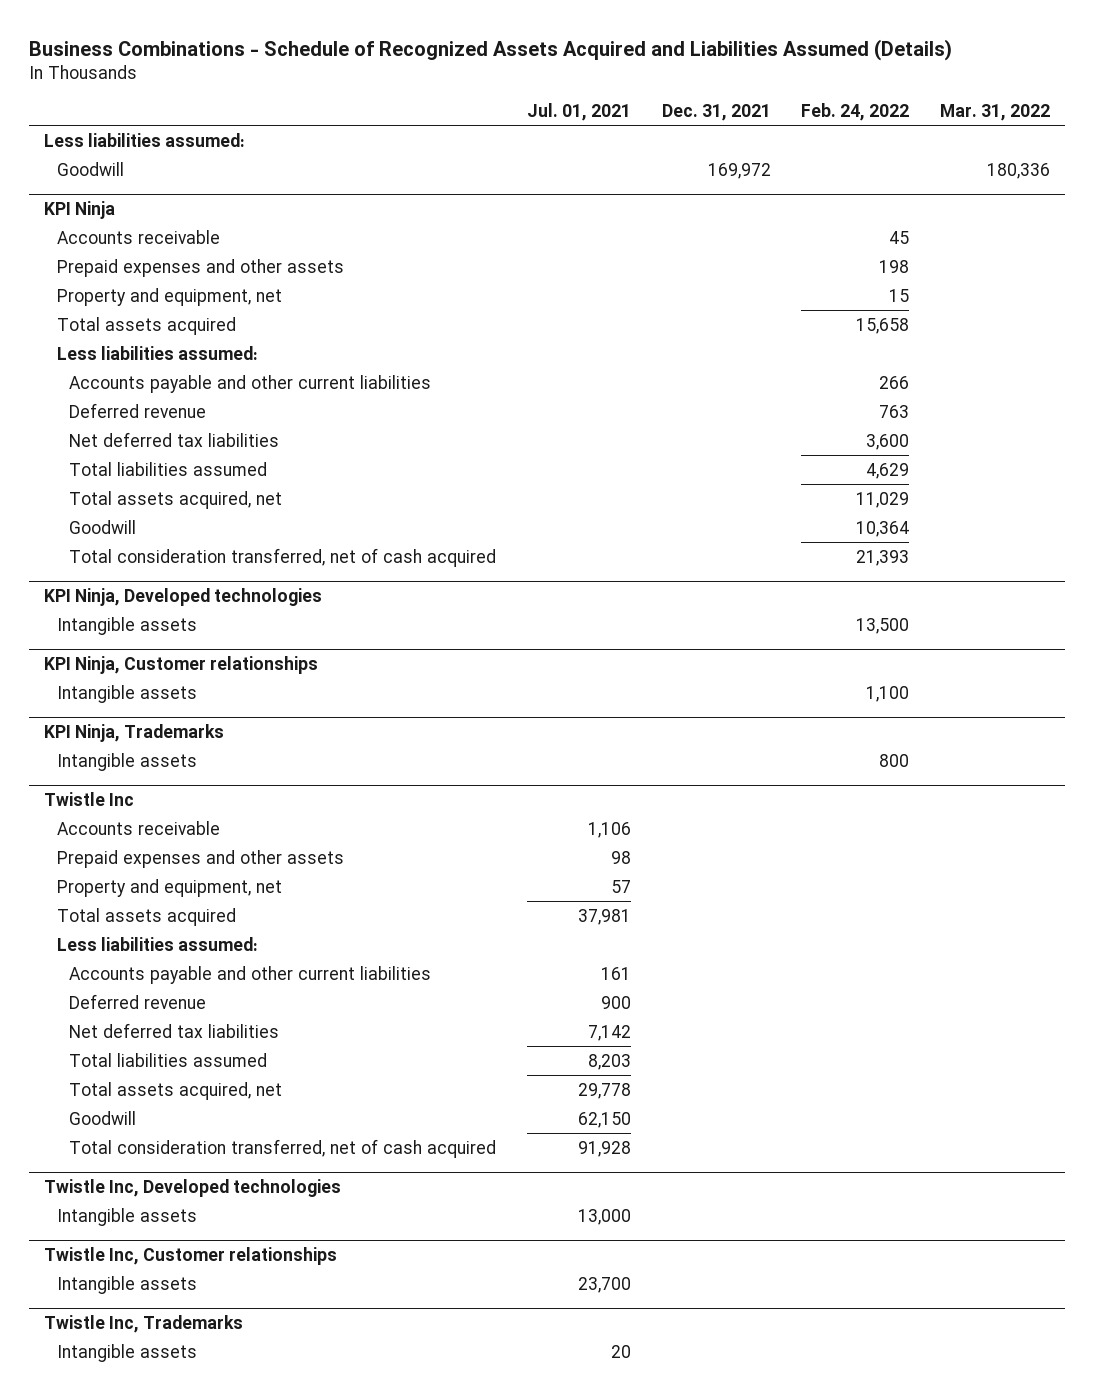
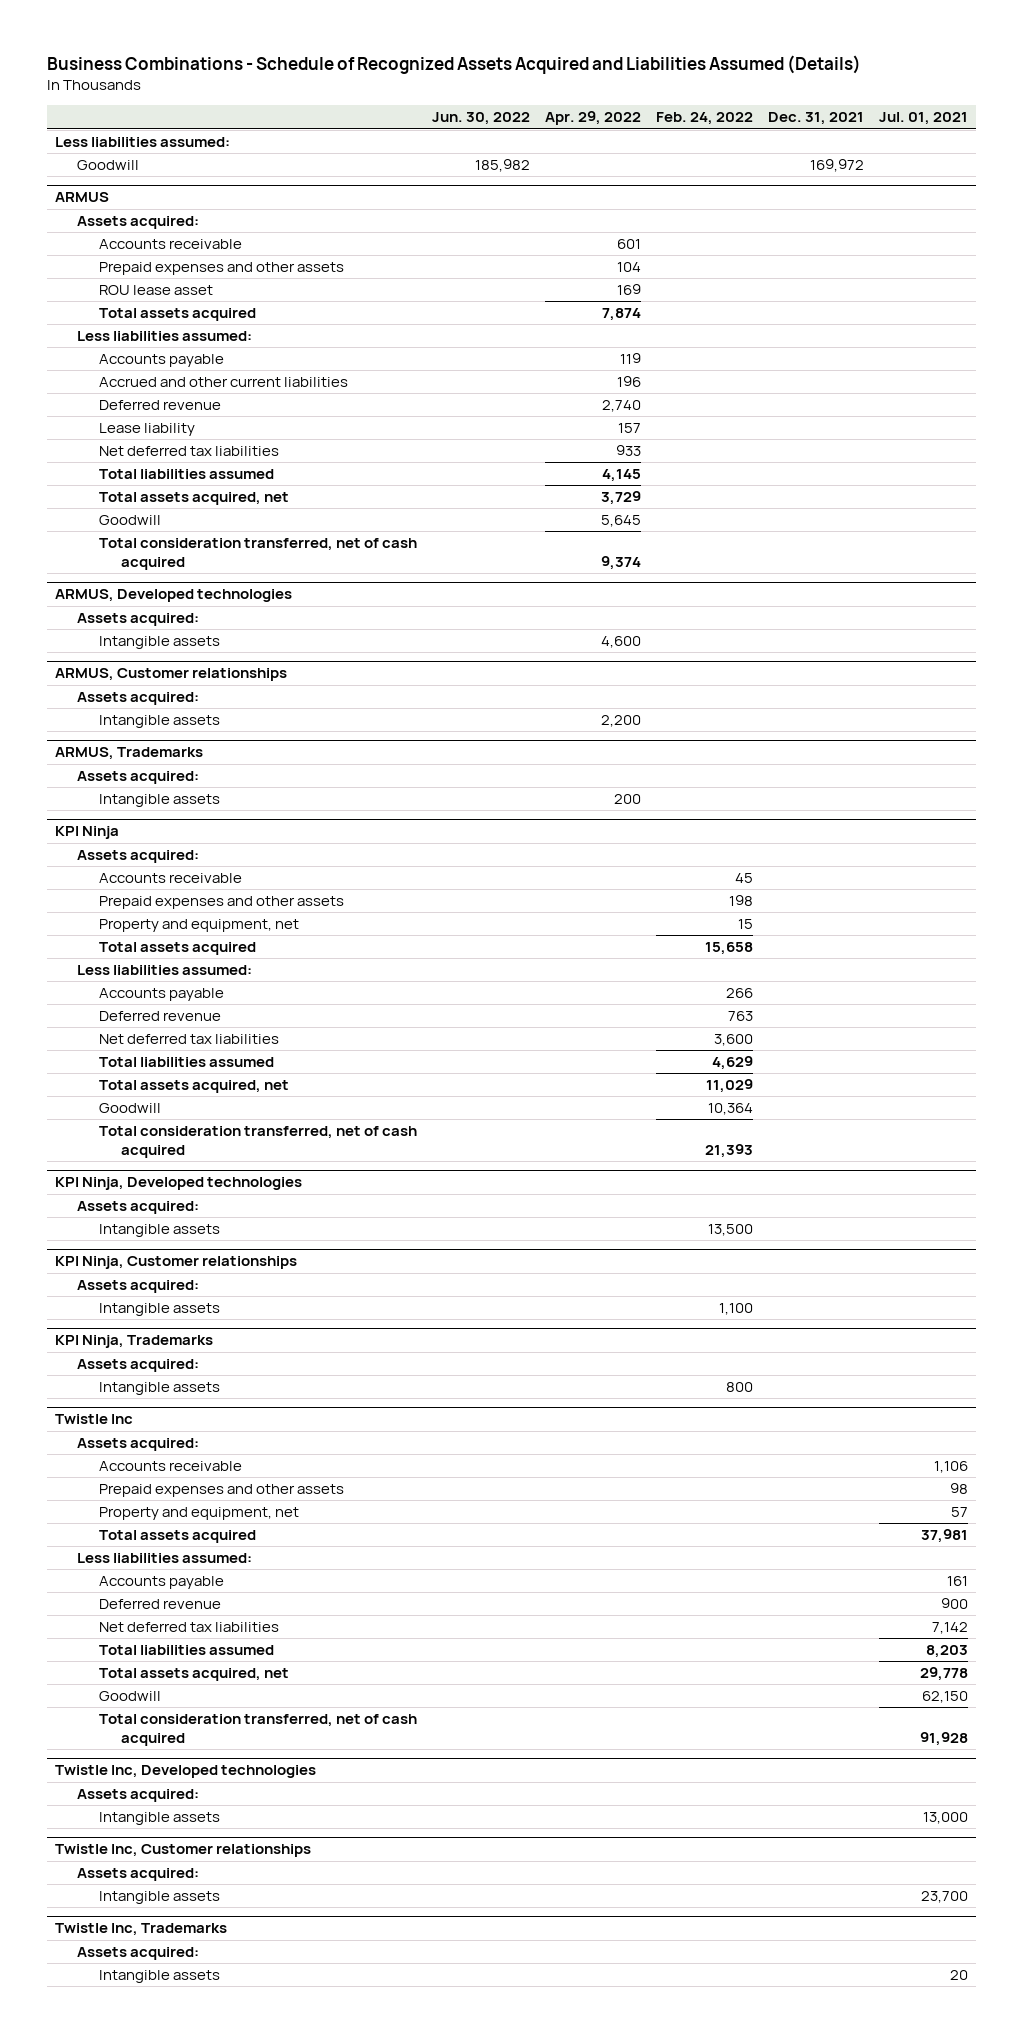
- | Jul. 01, 2021 | Dec. 31, 2021 | Feb. 24, 2022 | Mar. 31, 2022
+ | Jun. 30, 2022 | Apr. 29, 2022 | Feb. 24, 2022 | Dec. 31, 2021 | Jul. 01, 2021
+ ARMUS
+ Assets acquired:
+ Accounts receivable | | 601 | | |
+ Prepaid expenses and other assets | | 104 | | |
+ ROU lease asset | | 169 | | |
+ Total assets acquired | | 7,874 | | |
+ Less liabilities assumed:
+ Accounts payable | | 119 | | |
+ Accrued and other current liabilities | | 196 | | |
+ Deferred revenue | | 2,740 | | |
+ Lease liability | | 157 | | |
+ Net deferred tax liabilities | | 933 | | |
+ Total liabilities assumed | | 4,145 | | |
+ Total assets acquired, net | | 3,729 | | |
+ Goodwill | | 5,645 | | |
+ Total consideration transferred, net of cash acquired | | 9,374 | | |
+ ARMUS, Developed technologies
+ Assets acquired:
+ Intangible assets | | 4,600 | | |
+ ARMUS, Customer relationships
+ Assets acquired:
+ Intangible assets | | 2,200 | | |
+ ARMUS, Trademarks
+ Assets acquired:
+ Intangible assets | | 200 | | |
@ KPI Ninja
+ Assets acquired:
- Accounts payable and other current liabilities | | | 266 |
+ Accounts payable | | | 266 | |
@ KPI Ninja, Developed technologies
+ Assets acquired:
@ KPI Ninja, Customer relationships
+ Assets acquired:
@ KPI Ninja, Trademarks
+ Assets acquired:
@ Twistle Inc
+ Assets acquired:
- Accounts payable and other current liabilities | 161 | | |
+ Accounts payable | | | | | 161
@ Twistle Inc, Developed technologies
+ Assets acquired:
@ Twistle Inc, Customer relationships
+ Assets acquired:
@ Twistle Inc, Trademarks
+ Assets acquired:

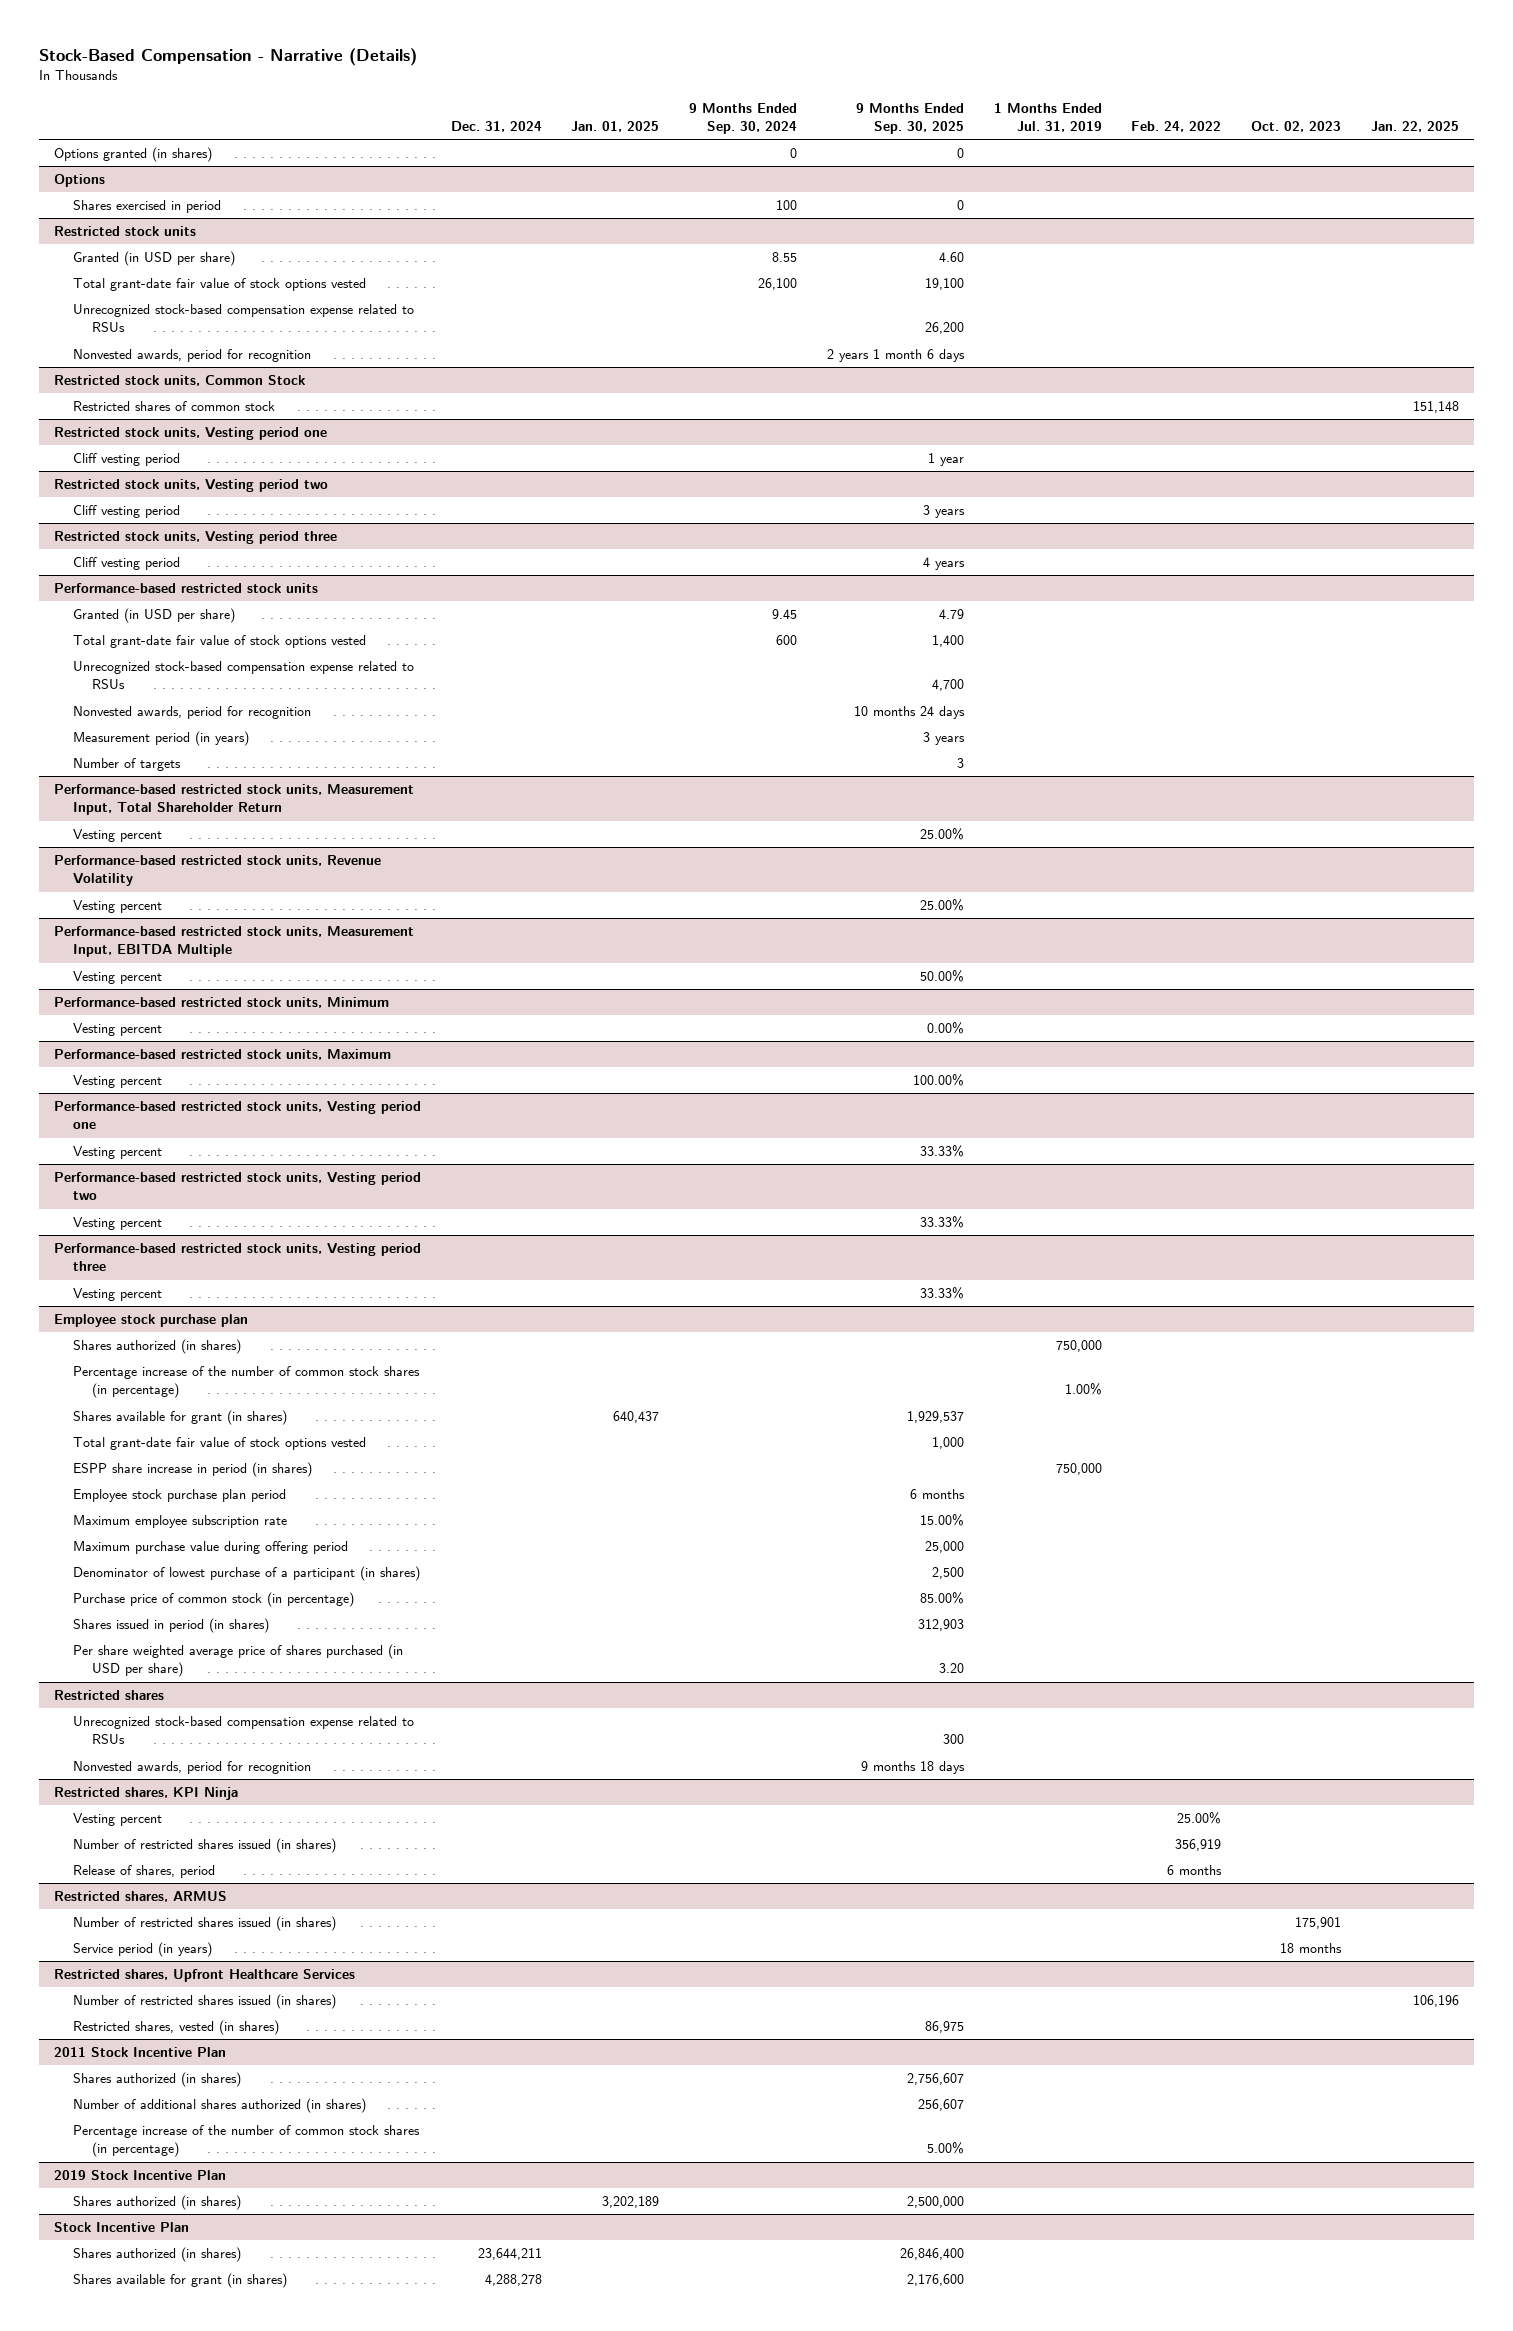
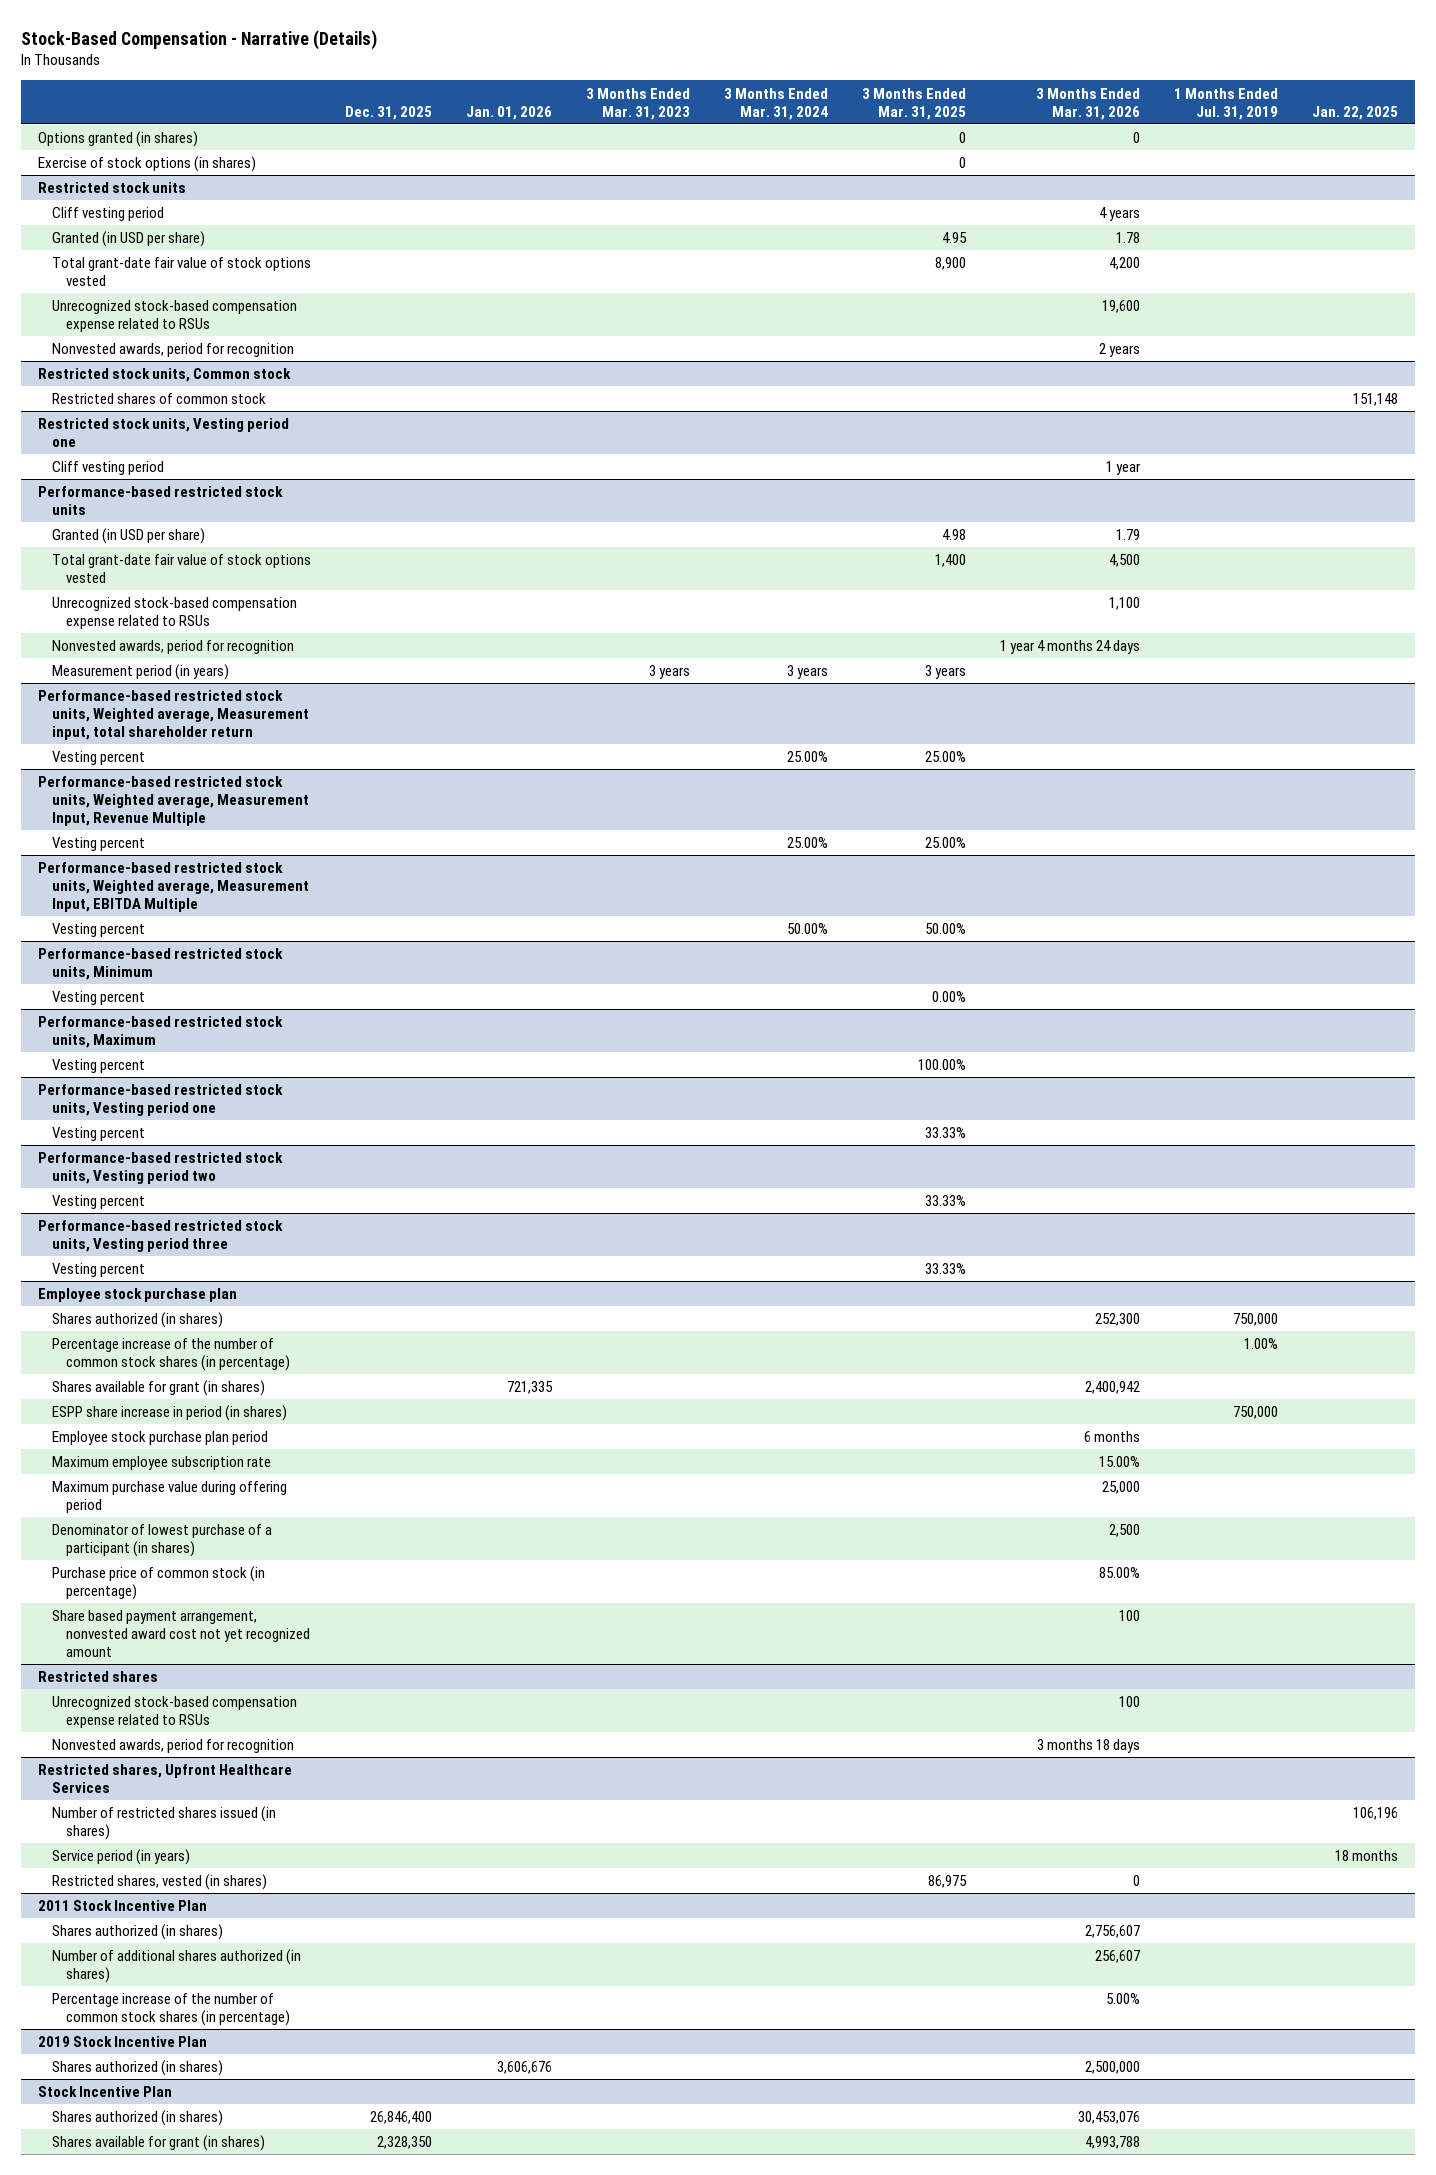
- | Dec. 31, 2024 | Jan. 01, 2025 | 9 Months Ended Sep. 30, 2024 | 9 Months Ended Sep. 30, 2025 | 1 Months Ended Jul. 31, 2019 | Feb. 24, 2022 | Oct. 02, 2023 | Jan. 22, 2025
+ | Dec. 31, 2025 | Jan. 01, 2026 | 3 Months Ended Mar. 31, 2023 | 3 Months Ended Mar. 31, 2024 | 3 Months Ended Mar. 31, 2025 | 3 Months Ended Mar. 31, 2026 | 1 Months Ended Jul. 31, 2019 | Jan. 22, 2025
- Options
- Shares exercised in period | | | 100 | 0 | | | |
+ Exercise of stock options (in shares) | | | | | 0 | | |
@ Restricted stock units
+ Cliff vesting period | | | | | | 4 years | |
- Restricted stock units, Common Stock
+ Restricted stock units, Common stock
- Restricted stock units, Vesting period two
- Cliff vesting period | | | | 3 years | | | |
- Restricted stock units, Vesting period three
- Cliff vesting period | | | | 4 years | | | |
@ Performance-based restricted stock units
- Number of targets | | | | 3 | | | |
- Performance-based restricted stock units, Measurement Input, Total Shareholder Return
+ Performance-based restricted stock units, Weighted average, Measurement input, total shareholder return
- Performance-based restricted stock units, Revenue Volatility
+ Performance-based restricted stock units, Weighted average, Measurement Input, Revenue Multiple
- Performance-based restricted stock units, Measurement Input, EBITDA Multiple
+ Performance-based restricted stock units, Weighted average, Measurement Input, EBITDA Multiple
@ Employee stock purchase plan
- Total grant-date fair value of stock options vested | | | | 1,000 | | | |
- Shares issued in period (in shares) | | | | 312,903 | | | |
- Per share weighted average price of shares purchased (in USD per share) | | | | 3.20 | | | |
+ Share based payment arrangement, nonvested award cost not yet recognized amount | | | | | | 100 | |
- Restricted shares, KPI Ninja
- Vesting percent | | | | | | 25.00% | |
- Number of restricted shares issued (in shares) | | | | | | 356,919 | |
- Release of shares, period | | | | | | 6 months | |
- Restricted shares, ARMUS
- Number of restricted shares issued (in shares) | | | | | | | 175,901 |
- Service period (in years) | | | | | | | 18 months |
@ Restricted shares, Upfront Healthcare Services
+ Service period (in years) | | | | | | | | 18 months

